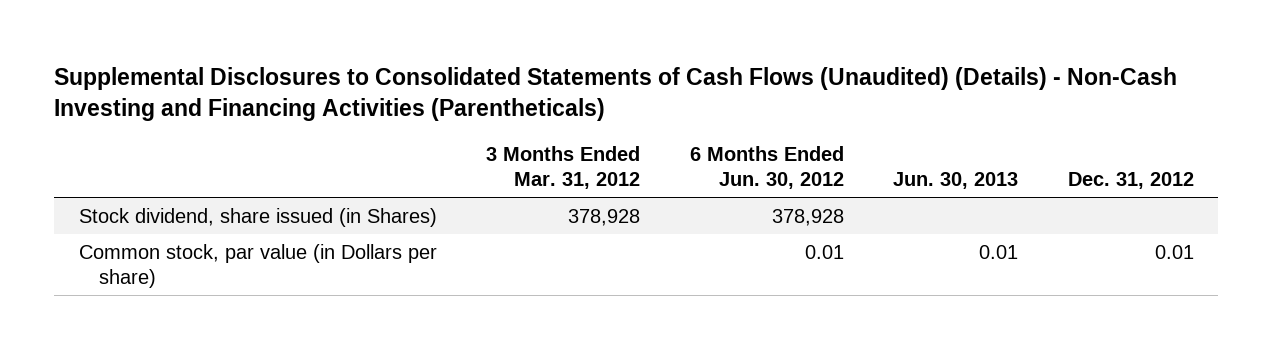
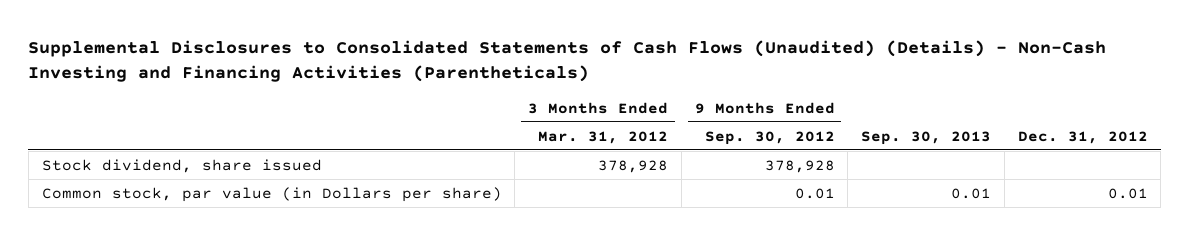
- | 3 Months Ended Mar. 31, 2012 | 6 Months Ended Jun. 30, 2012 | Jun. 30, 2013 | Dec. 31, 2012
+ | 3 Months Ended Mar. 31, 2012 | 9 Months Ended Sep. 30, 2012 | Sep. 30, 2013 | Dec. 31, 2012
- Stock dividend, share issued (in Shares) | 378,928 | 378,928 | |
+ Stock dividend, share issued | 378,928 | 378,928 | |

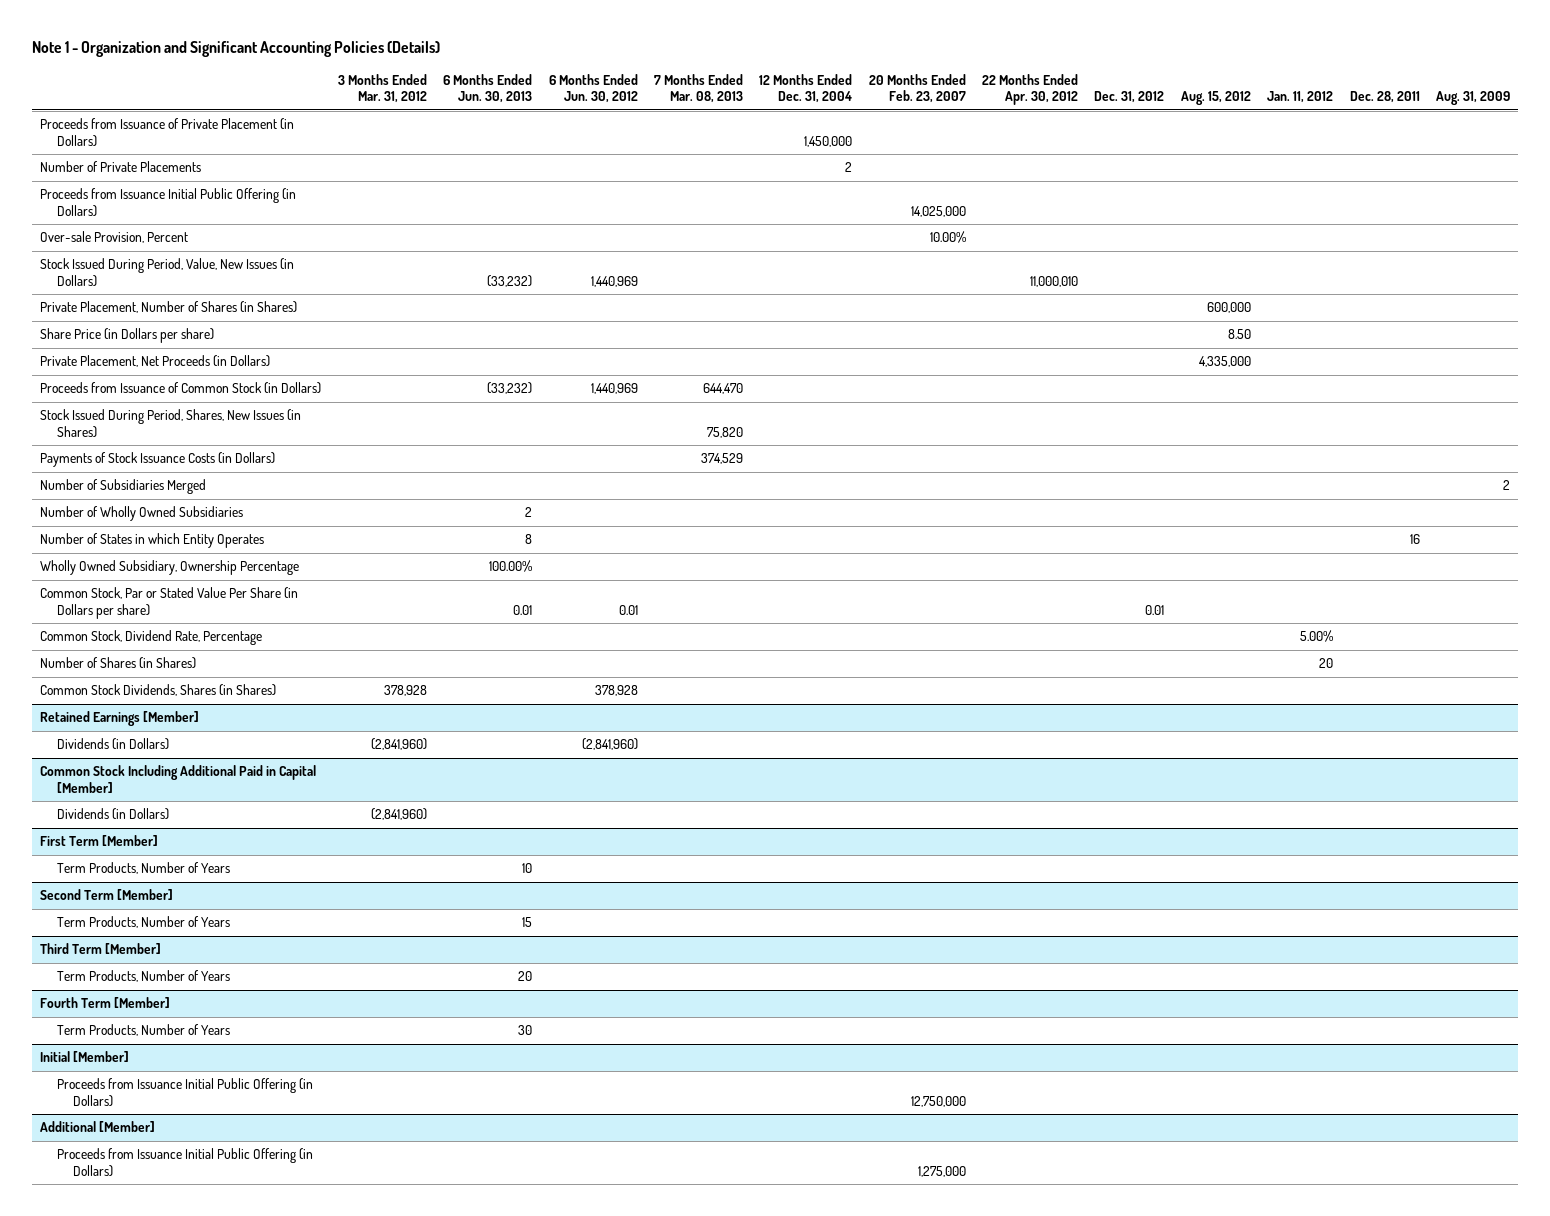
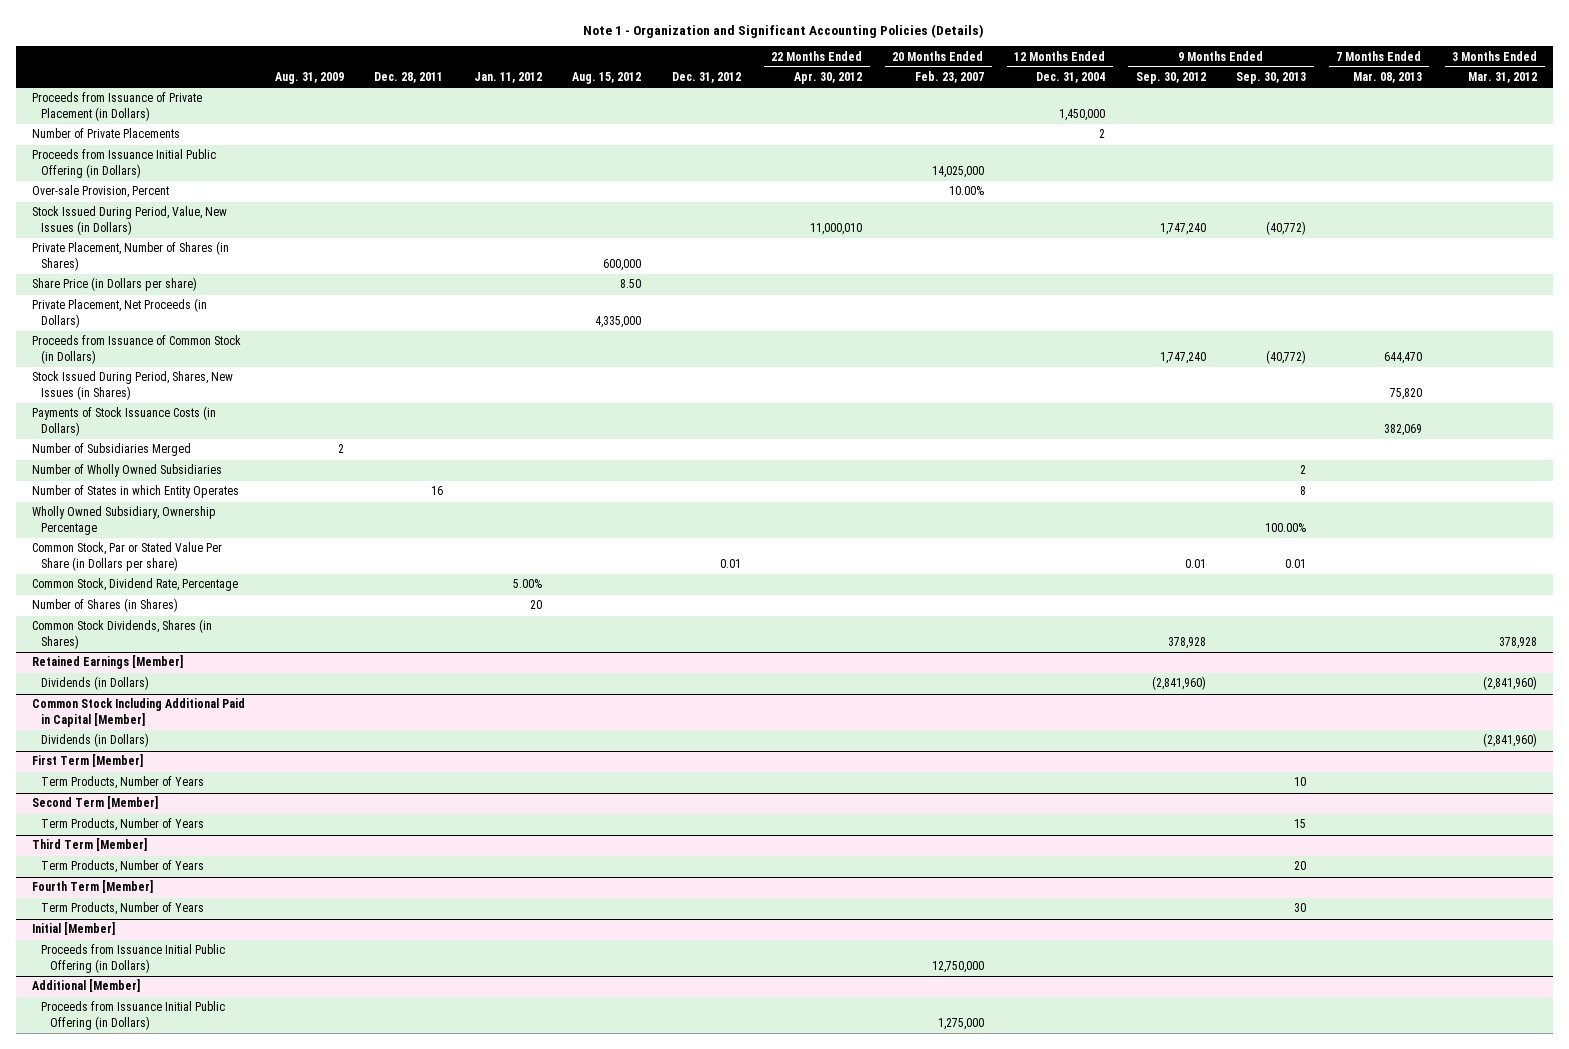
- | 3 Months Ended Mar. 31, 2012 | 6 Months Ended Jun. 30, 2013 | 6 Months Ended Jun. 30, 2012 | 7 Months Ended Mar. 08, 2013 | 12 Months Ended Dec. 31, 2004 | 20 Months Ended Feb. 23, 2007 | 22 Months Ended Apr. 30, 2012 | Dec. 31, 2012 | Aug. 15, 2012 | Jan. 11, 2012 | Dec. 28, 2011 | Aug. 31, 2009
+ | Aug. 31, 2009 | Dec. 28, 2011 | Jan. 11, 2012 | Aug. 15, 2012 | Dec. 31, 2012 | 22 Months Ended Apr. 30, 2012 | 20 Months Ended Feb. 23, 2007 | 12 Months Ended Dec. 31, 2004 | 9 Months Ended Sep. 30, 2012 | 9 Months Ended Sep. 30, 2013 | 7 Months Ended Mar. 08, 2013 | 3 Months Ended Mar. 31, 2012
- Payments of Stock Issuance Costs (in Dollars) | | | | 374,529 | | | | | | | |
+ Payments of Stock Issuance Costs (in Dollars) | | | | | | | | | | | 382,069 |

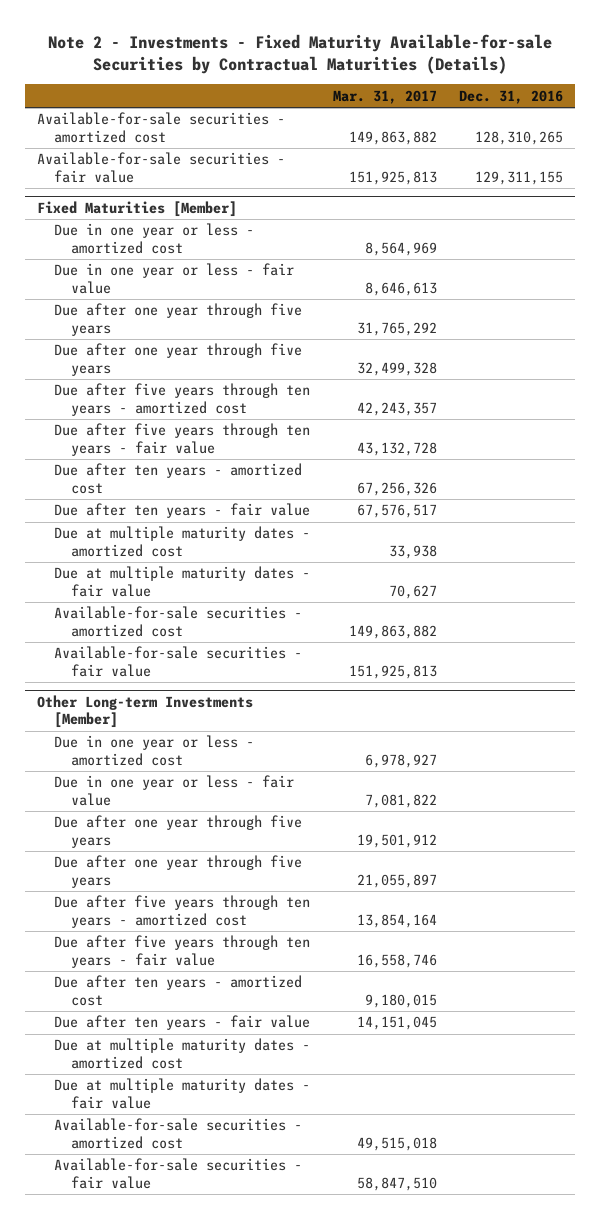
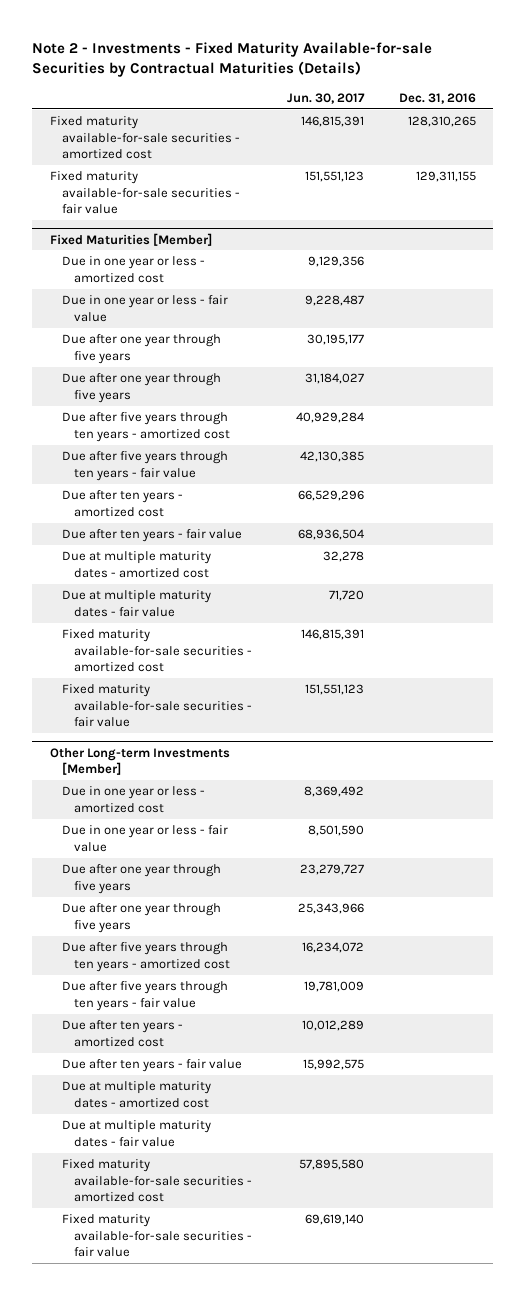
- | Mar. 31, 2017 | Dec. 31, 2016
+ | Jun. 30, 2017 | Dec. 31, 2016
- Available-for-sale securities - amortized cost | 149,863,882 | 128,310,265
- Available-for-sale securities - fair value | 151,925,813 | 129,311,155
+ Fixed maturity available-for-sale securities - amortized cost | 146,815,391 | 128,310,265
+ Fixed maturity available-for-sale securities - fair value | 151,551,123 | 129,311,155
@ Fixed Maturities [Member]
- Available-for-sale securities - amortized cost | 149,863,882 |
- Available-for-sale securities - fair value | 151,925,813 |
+ Fixed maturity available-for-sale securities - amortized cost | 146,815,391 |
+ Fixed maturity available-for-sale securities - fair value | 151,551,123 |
@ Other Long-term Investments [Member]
- Available-for-sale securities - amortized cost | 49,515,018 |
- Available-for-sale securities - fair value | 58,847,510 |
+ Fixed maturity available-for-sale securities - amortized cost | 57,895,580 |
+ Fixed maturity available-for-sale securities - fair value | 69,619,140 |

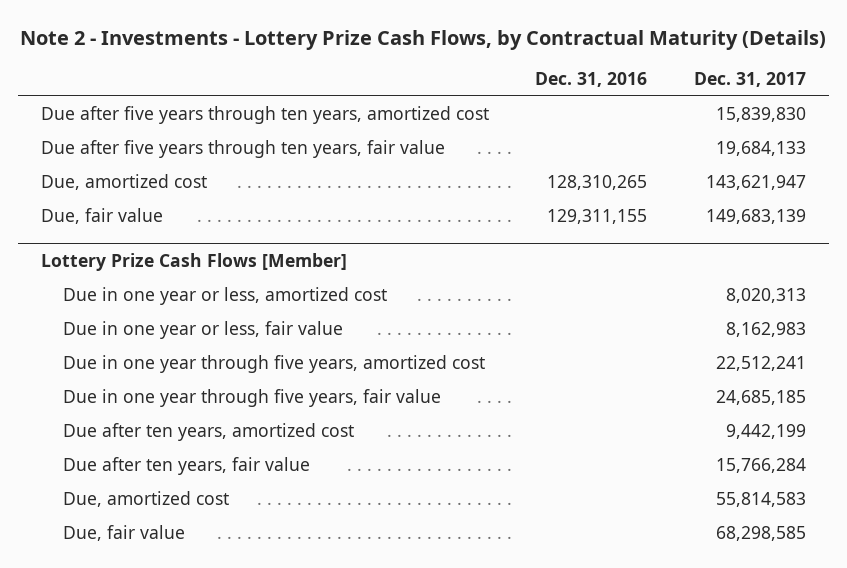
- Note 2 - Investments - Fixed Maturity Available-for-sale Securities by Contractual Maturities (Details)
+ Note 2 - Investments - Lottery Prize Cash Flows, by Contractual Maturity (Details)
- | Jun. 30, 2017 | Dec. 31, 2016
+ | Dec. 31, 2016 | Dec. 31, 2017
- Fixed maturity available-for-sale securities - amortized cost | 146,815,391 | 128,310,265
- Fixed maturity available-for-sale securities - fair value | 151,551,123 | 129,311,155
- Fixed Maturities [Member]
- Due in one year or less - amortized cost | 9,129,356 |
- Due in one year or less - fair value | 9,228,487 |
- Due after one year through five years | 30,195,177 |
- Due after one year through five years | 31,184,027 |
- Due after five years through ten years - amortized cost | 40,929,284 |
- Due after five years through ten years - fair value | 42,130,385 |
- Due after ten years - amortized cost | 66,529,296 |
- Due after ten years - fair value | 68,936,504 |
- Due at multiple maturity dates - amortized cost | 32,278 |
- Due at multiple maturity dates - fair value | 71,720 |
- Fixed maturity available-for-sale securities - amortized cost | 146,815,391 |
- Fixed maturity available-for-sale securities - fair value | 151,551,123 |
- Other Long-term Investments [Member]
- Due in one year or less - amortized cost | 8,369,492 |
- Due in one year or less - fair value | 8,501,590 |
- Due after one year through five years | 23,279,727 |
- Due after one year through five years | 25,343,966 |
- Due after five years through ten years - amortized cost | 16,234,072 |
- Due after five years through ten years - fair value | 19,781,009 |
- Due after ten years - amortized cost | 10,012,289 |
- Due after ten years - fair value | 15,992,575 |
- Due at multiple maturity dates - amortized cost
- Due at multiple maturity dates - fair value
- Fixed maturity available-for-sale securities - amortized cost | 57,895,580 |
- Fixed maturity available-for-sale securities - fair value | 69,619,140 |
+ Due after five years through ten years, amortized cost | | 15,839,830
+ Due after five years through ten years, fair value | | 19,684,133
+ Due, amortized cost | 128,310,265 | 143,621,947
+ Due, fair value | 129,311,155 | 149,683,139
+ Lottery Prize Cash Flows [Member]
+ Due in one year or less, amortized cost | | 8,020,313
+ Due in one year or less, fair value | | 8,162,983
+ Due in one year through five years, amortized cost | | 22,512,241
+ Due in one year through five years, fair value | | 24,685,185
+ Due after ten years, amortized cost | | 9,442,199
+ Due after ten years, fair value | | 15,766,284
+ Due, amortized cost | | 55,814,583
+ Due, fair value | | 68,298,585

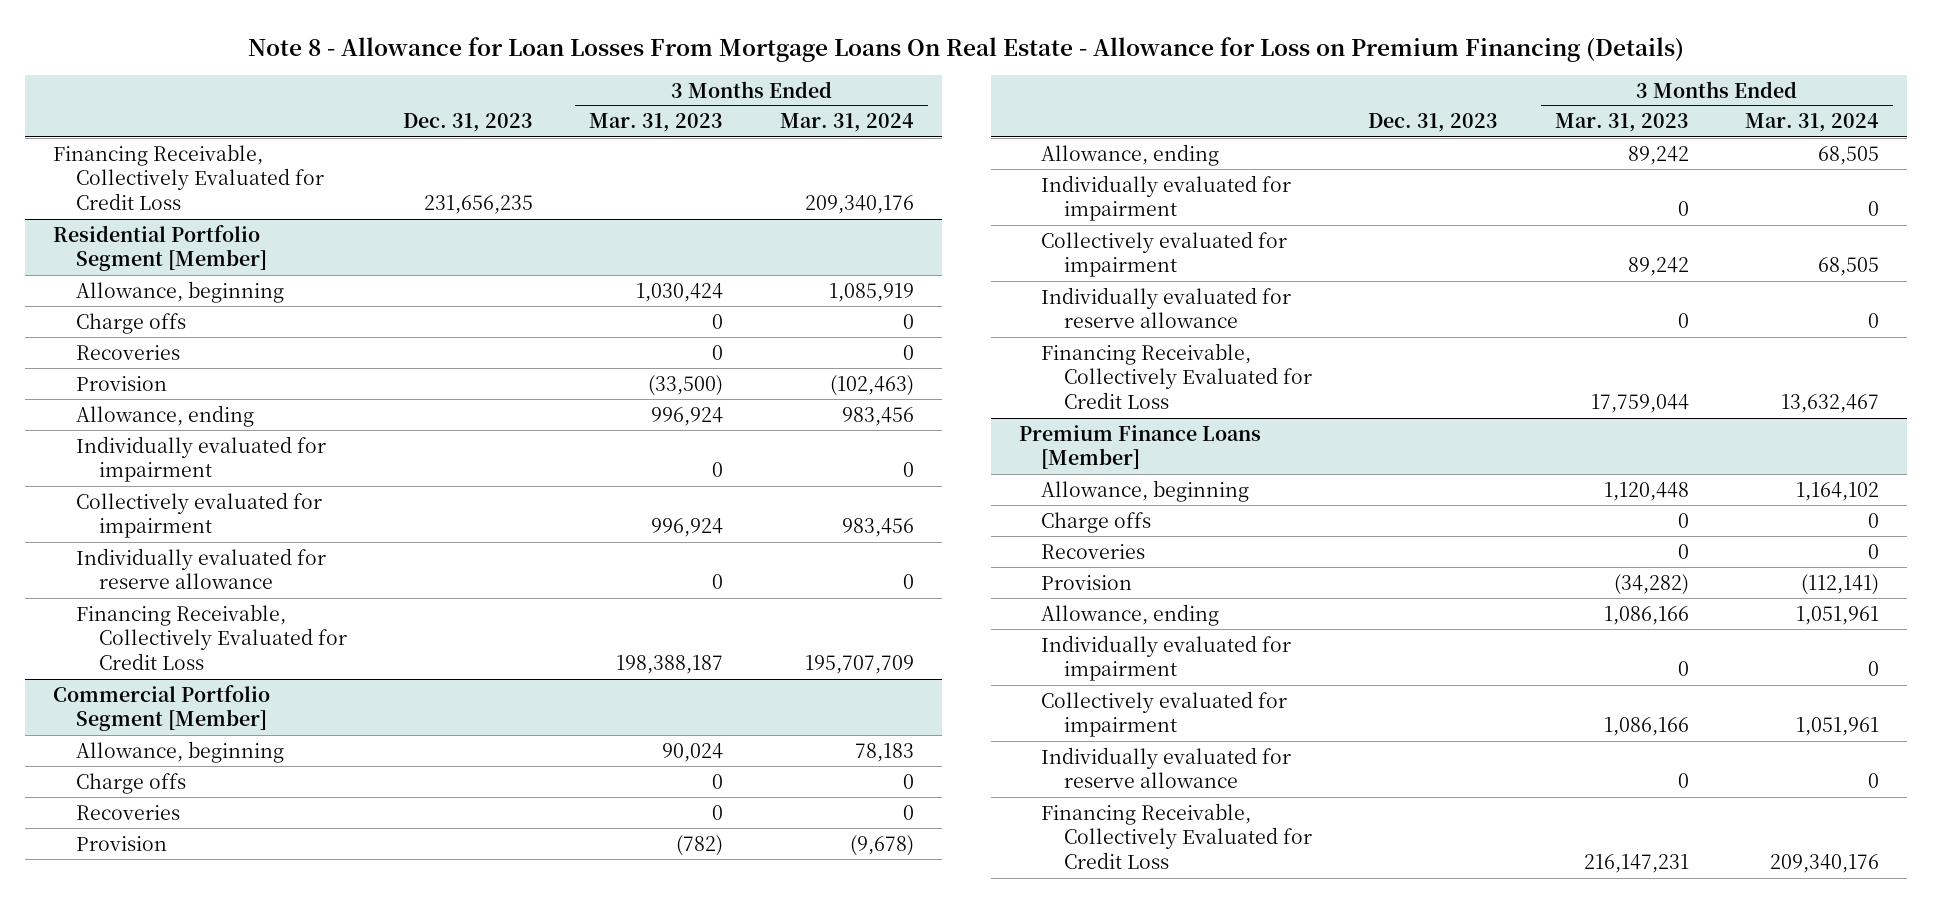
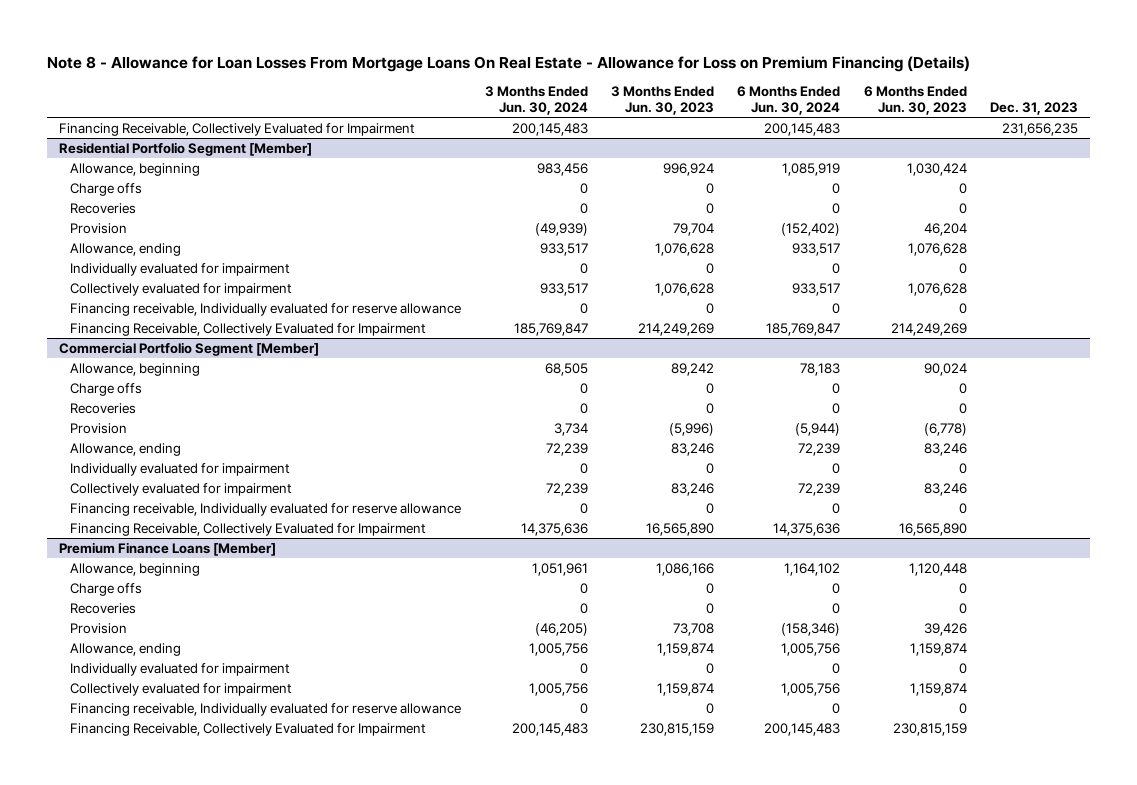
- | Dec. 31, 2023 | 3 Months Ended Mar. 31, 2023 | 3 Months Ended Mar. 31, 2024
+ | 3 Months Ended Jun. 30, 2024 | 3 Months Ended Jun. 30, 2023 | 6 Months Ended Jun. 30, 2024 | 6 Months Ended Jun. 30, 2023 | Dec. 31, 2023
- Financing Receivable, Collectively Evaluated for Credit Loss | 231,656,235 | | 209,340,176
+ Financing Receivable, Collectively Evaluated for Impairment | 200,145,483 | | 200,145,483 | | 231,656,235
@ Residential Portfolio Segment [Member]
- Individually evaluated for reserve allowance | | 0 | 0
- Financing Receivable, Collectively Evaluated for Credit Loss | | 198,388,187 | 195,707,709
+ Financing receivable, Individually evaluated for reserve allowance | 0 | 0 | 0 | 0 |
+ Financing Receivable, Collectively Evaluated for Impairment | 185,769,847 | 214,249,269 | 185,769,847 | 214,249,269 |
@ Commercial Portfolio Segment [Member]
- Individually evaluated for reserve allowance | | 0 | 0
- Financing Receivable, Collectively Evaluated for Credit Loss | | 17,759,044 | 13,632,467
+ Financing receivable, Individually evaluated for reserve allowance | 0 | 0 | 0 | 0 |
+ Financing Receivable, Collectively Evaluated for Impairment | 14,375,636 | 16,565,890 | 14,375,636 | 16,565,890 |
@ Premium Finance Loans [Member]
- Individually evaluated for reserve allowance | | 0 | 0
- Financing Receivable, Collectively Evaluated for Credit Loss | | 216,147,231 | 209,340,176
+ Financing receivable, Individually evaluated for reserve allowance | 0 | 0 | 0 | 0 |
+ Financing Receivable, Collectively Evaluated for Impairment | 200,145,483 | 230,815,159 | 200,145,483 | 230,815,159 |

